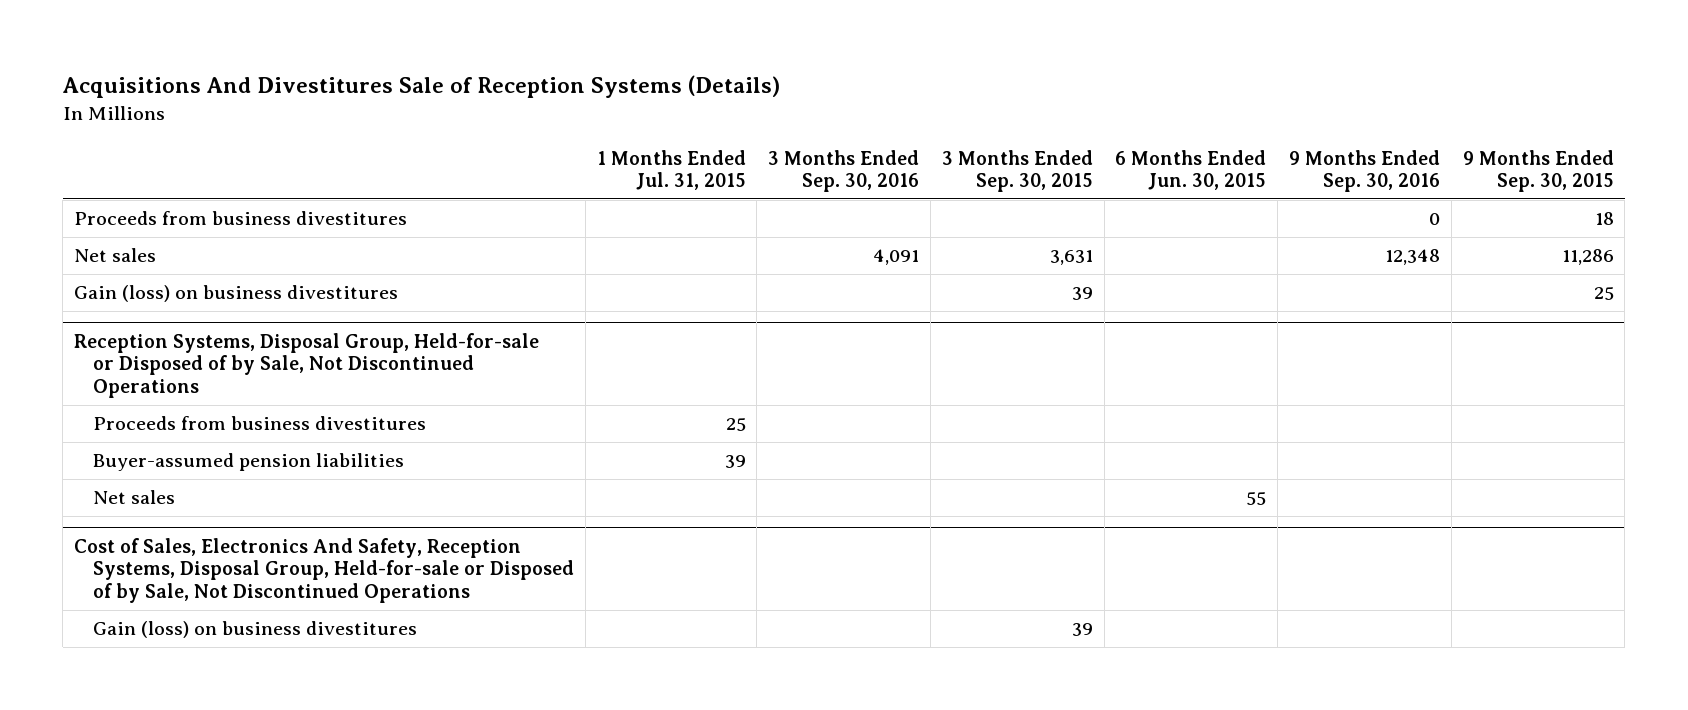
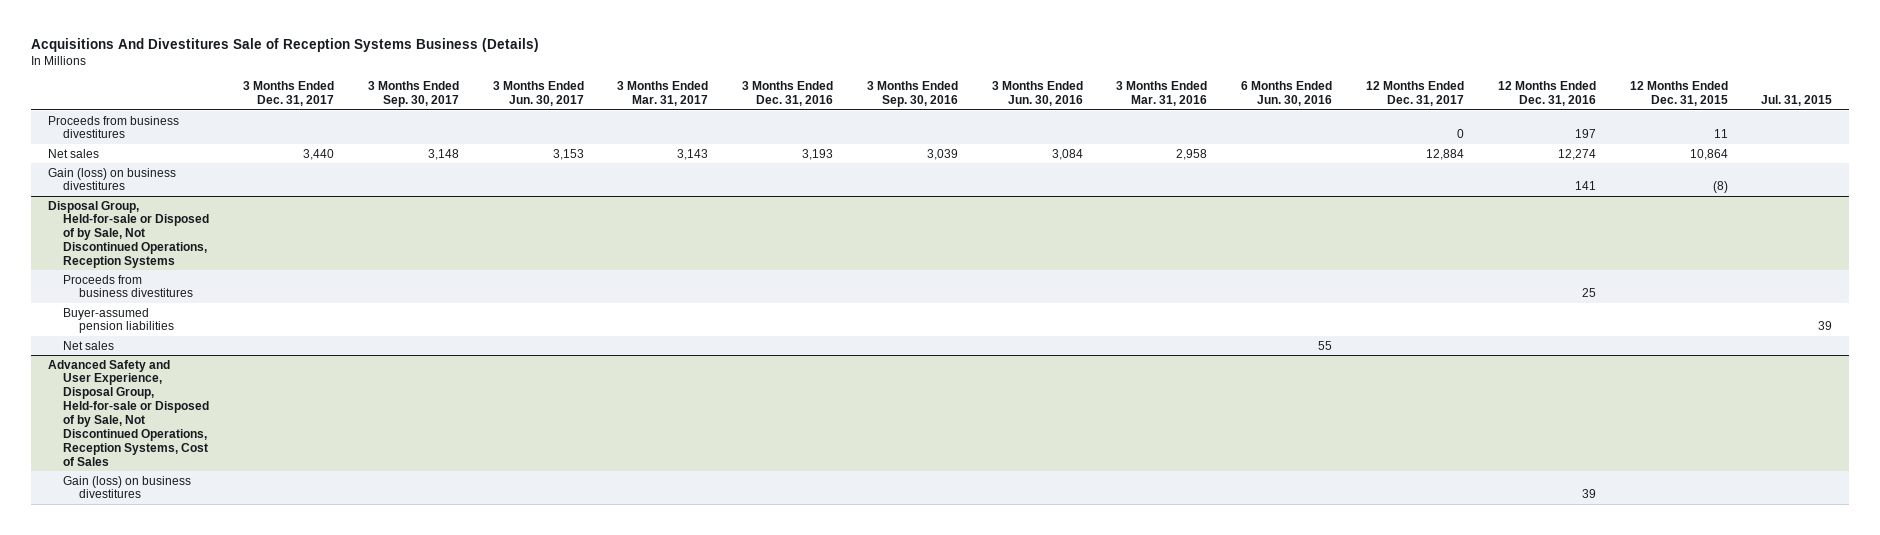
- Acquisitions And Divestitures Sale of Reception Systems (Details)
+ Acquisitions And Divestitures Sale of Reception Systems Business (Details)
- | 1 Months Ended Jul. 31, 2015 | 3 Months Ended Sep. 30, 2016 | 3 Months Ended Sep. 30, 2015 | 6 Months Ended Jun. 30, 2015 | 9 Months Ended Sep. 30, 2016 | 9 Months Ended Sep. 30, 2015
+ | 3 Months Ended Dec. 31, 2017 | 3 Months Ended Sep. 30, 2017 | 3 Months Ended Jun. 30, 2017 | 3 Months Ended Mar. 31, 2017 | 3 Months Ended Dec. 31, 2016 | 3 Months Ended Sep. 30, 2016 | 3 Months Ended Jun. 30, 2016 | 3 Months Ended Mar. 31, 2016 | 6 Months Ended Jun. 30, 2016 | 12 Months Ended Dec. 31, 2017 | 12 Months Ended Dec. 31, 2016 | 12 Months Ended Dec. 31, 2015 | Jul. 31, 2015
- Net sales | | 4,091 | 3,631 | | 12,348 | 11,286
+ Net sales | 3,440 | 3,148 | 3,153 | 3,143 | 3,193 | 3,039 | 3,084 | 2,958 | | 12,884 | 12,274 | 10,864 |
- Reception Systems, Disposal Group, Held-for-sale or Disposed of by Sale, Not Discontinued Operations
+ Disposal Group, Held-for-sale or Disposed of by Sale, Not Discontinued Operations, Reception Systems
- Cost of Sales, Electronics And Safety, Reception Systems, Disposal Group, Held-for-sale or Disposed of by Sale, Not Discontinued Operations
+ Advanced Safety and User Experience, Disposal Group, Held-for-sale or Disposed of by Sale, Not Discontinued Operations, Reception Systems, Cost of Sales

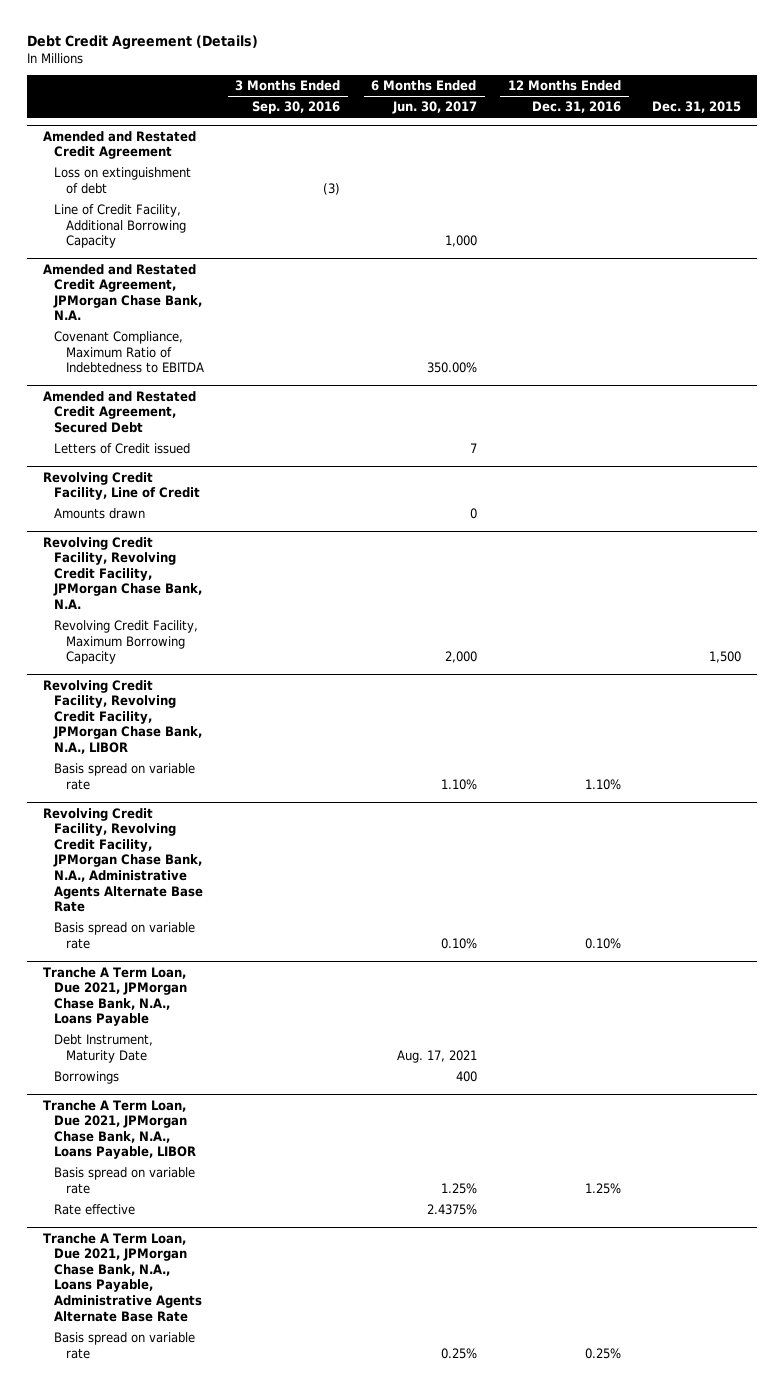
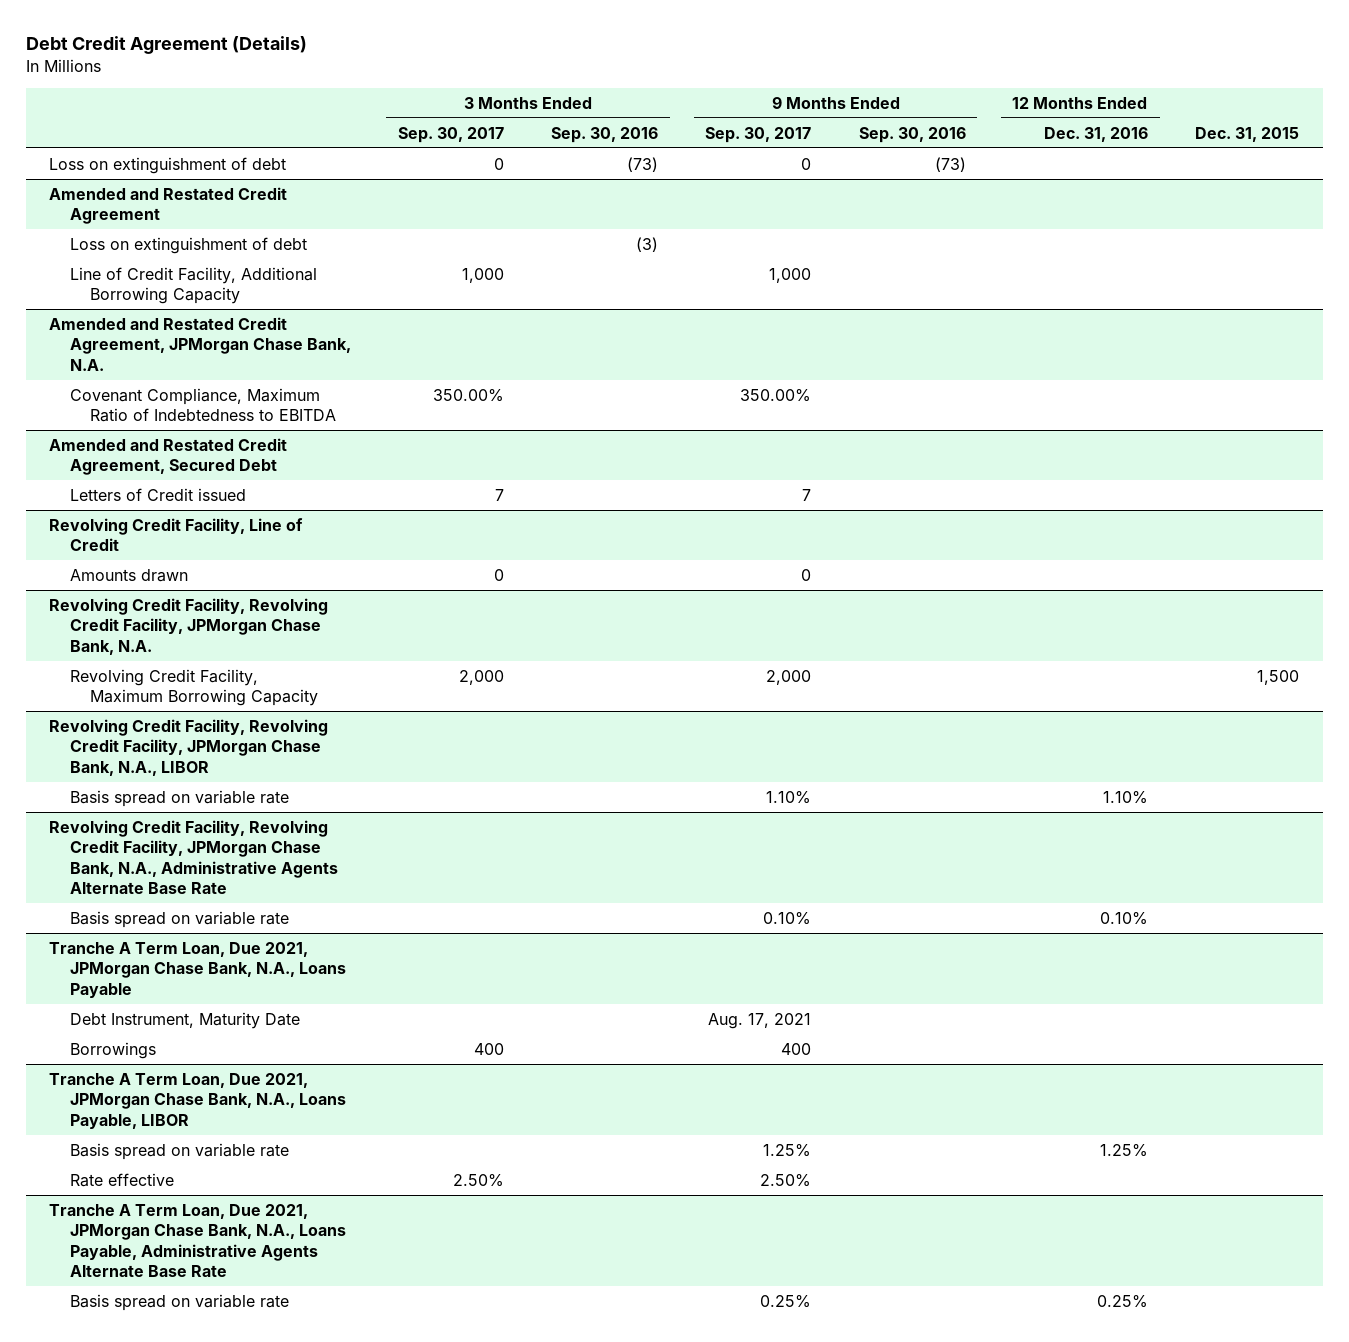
- | 3 Months Ended Sep. 30, 2016 | 6 Months Ended Jun. 30, 2017 | 12 Months Ended Dec. 31, 2016 | Dec. 31, 2015
+ | 3 Months Ended Sep. 30, 2017 | 3 Months Ended Sep. 30, 2016 | 9 Months Ended Sep. 30, 2017 | 9 Months Ended Sep. 30, 2016 | 12 Months Ended Dec. 31, 2016 | Dec. 31, 2015
+ Loss on extinguishment of debt | 0 | (73) | 0 | (73) | |

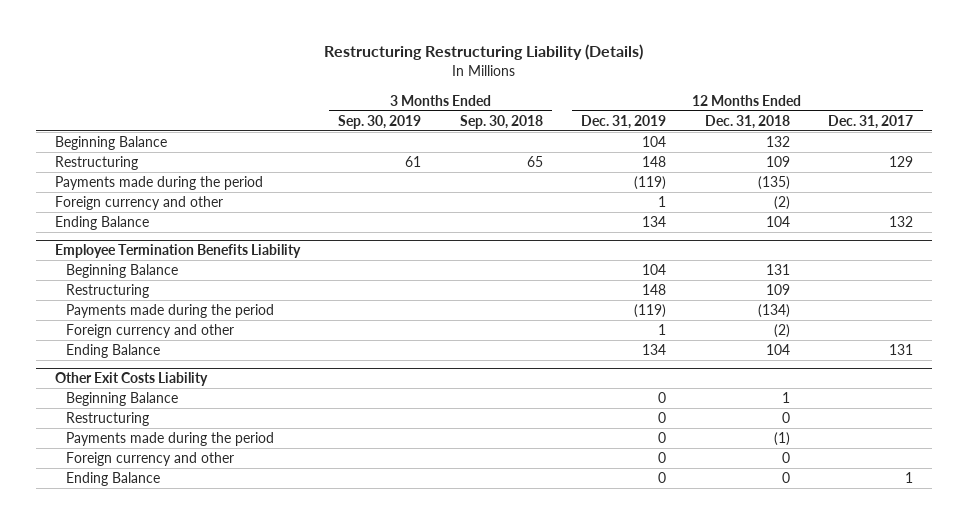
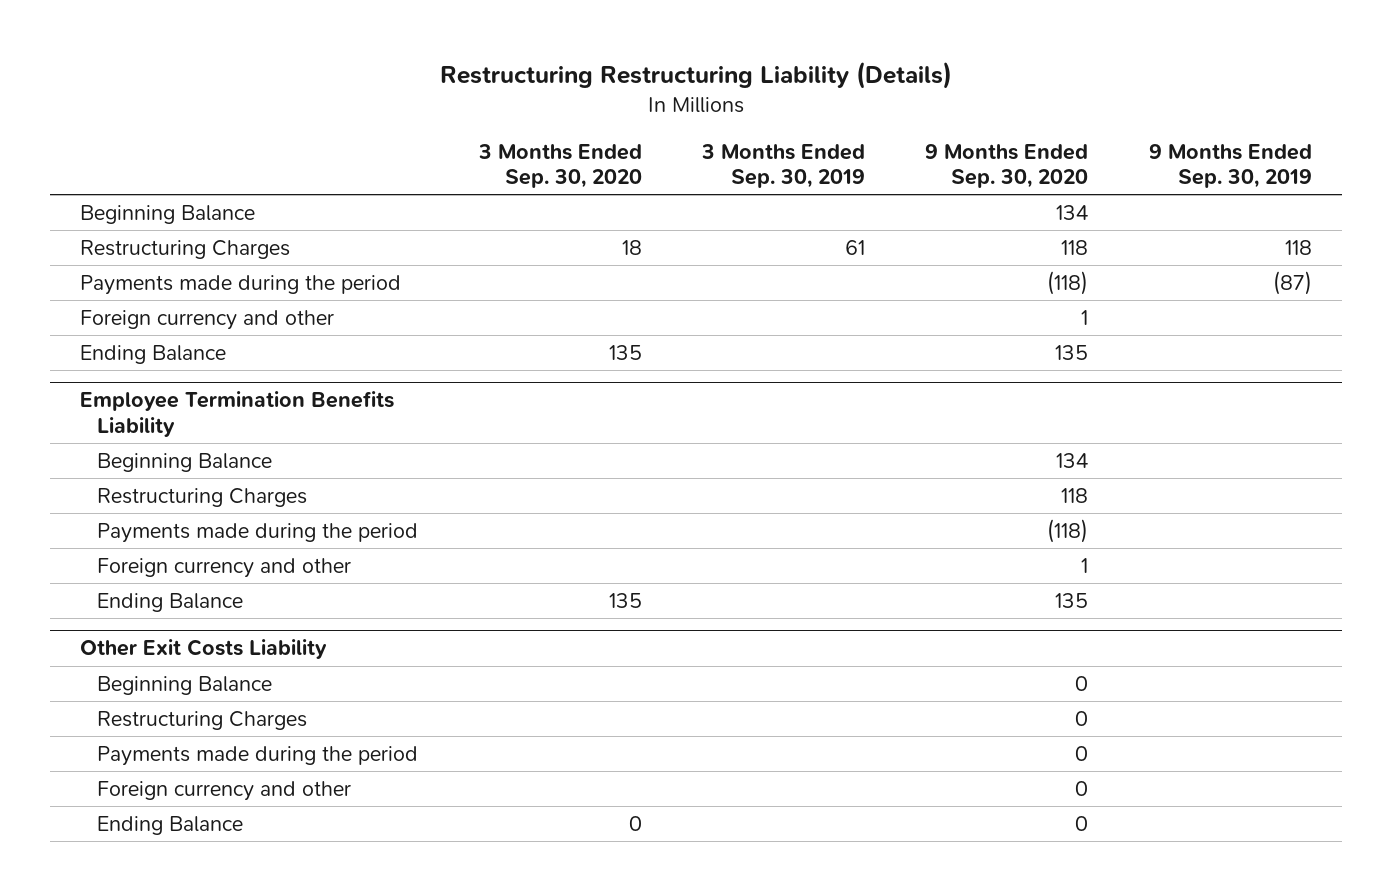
- | 3 Months Ended Sep. 30, 2019 | 3 Months Ended Sep. 30, 2018 | 12 Months Ended Dec. 31, 2019 | 12 Months Ended Dec. 31, 2018 | 12 Months Ended Dec. 31, 2017
+ | 3 Months Ended Sep. 30, 2020 | 3 Months Ended Sep. 30, 2019 | 9 Months Ended Sep. 30, 2020 | 9 Months Ended Sep. 30, 2019
- Restructuring | 61 | 65 | 148 | 109 | 129
+ Restructuring Charges | 18 | 61 | 118 | 118
@ Employee Termination Benefits Liability
- Restructuring | | | 148 | 109 |
+ Restructuring Charges | | | 118 |
@ Other Exit Costs Liability
- Restructuring | | | 0 | 0 |
+ Restructuring Charges | | | 0 |

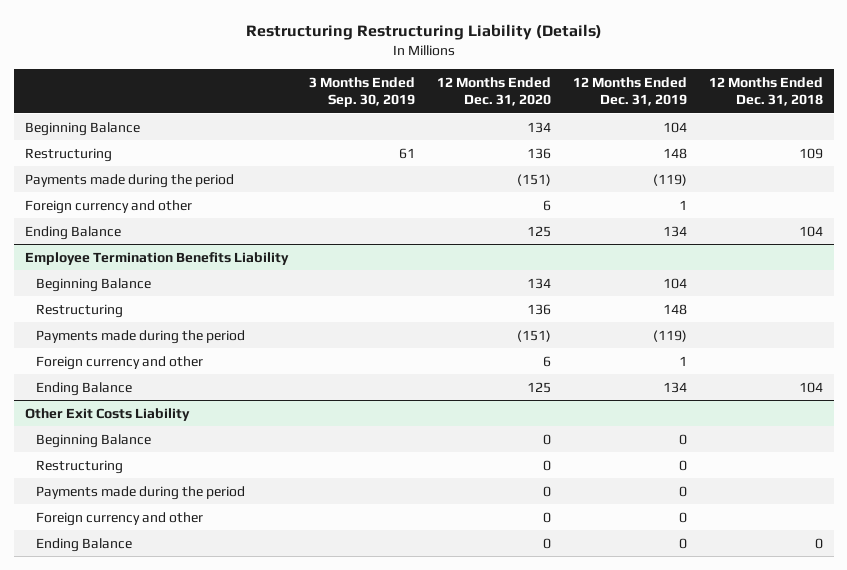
- | 3 Months Ended Sep. 30, 2020 | 3 Months Ended Sep. 30, 2019 | 9 Months Ended Sep. 30, 2020 | 9 Months Ended Sep. 30, 2019
+ | 3 Months Ended Sep. 30, 2019 | 12 Months Ended Dec. 31, 2020 | 12 Months Ended Dec. 31, 2019 | 12 Months Ended Dec. 31, 2018
- Restructuring Charges | 18 | 61 | 118 | 118
+ Restructuring | 61 | 136 | 148 | 109
@ Employee Termination Benefits Liability
- Restructuring Charges | | | 118 |
+ Restructuring | | 136 | 148 |
@ Other Exit Costs Liability
- Restructuring Charges | | | 0 |
+ Restructuring | | 0 | 0 |

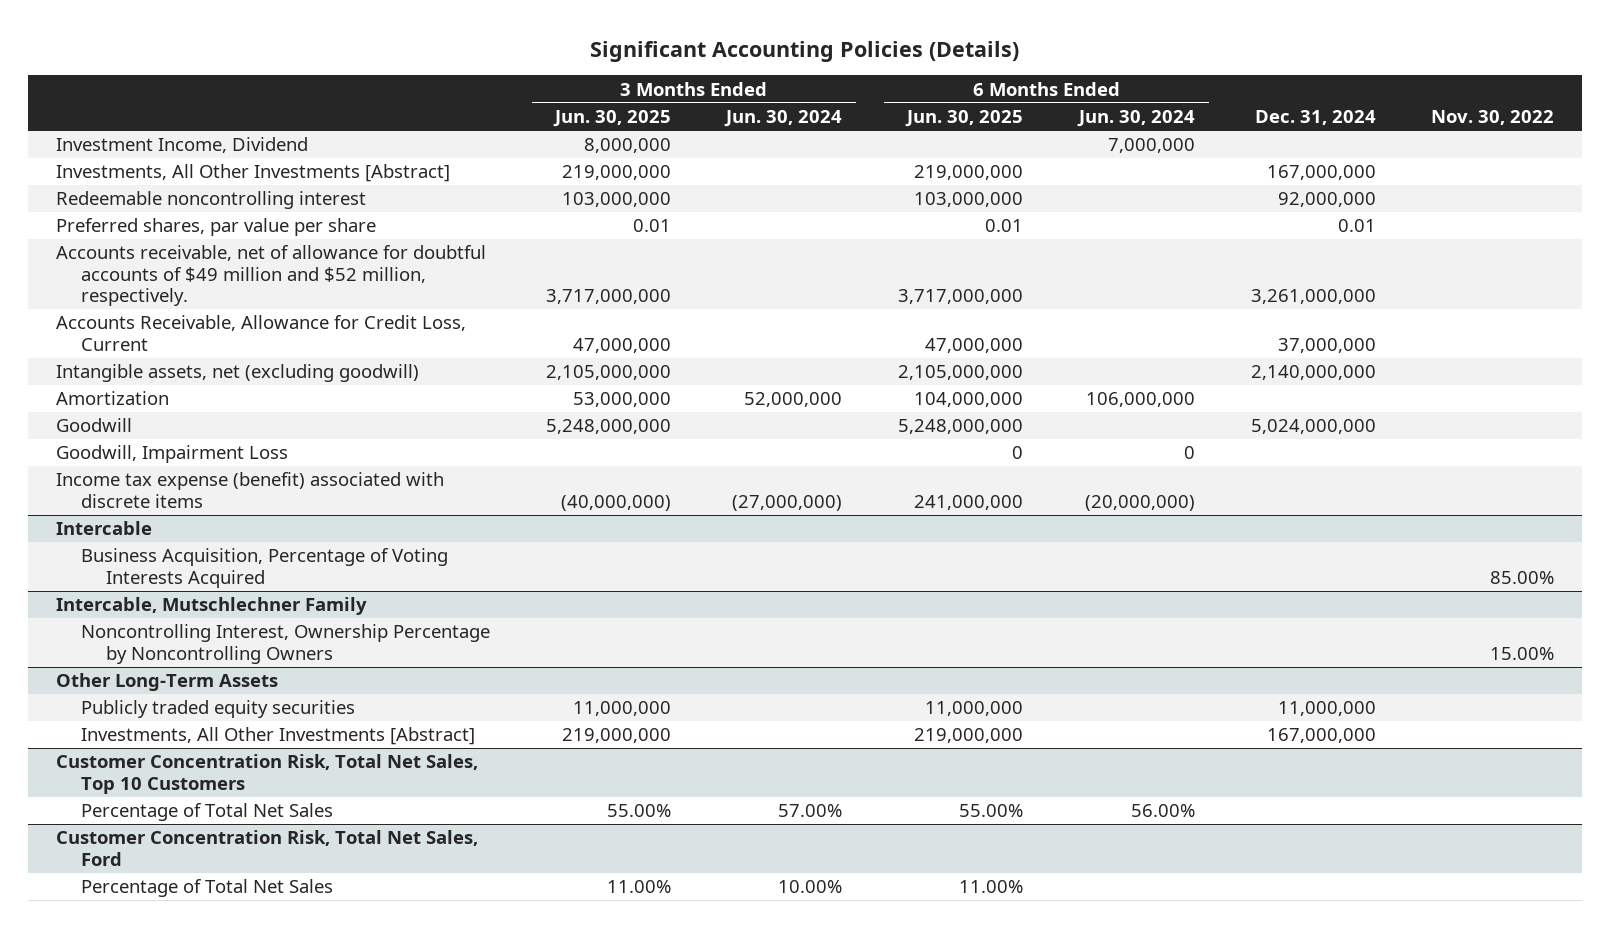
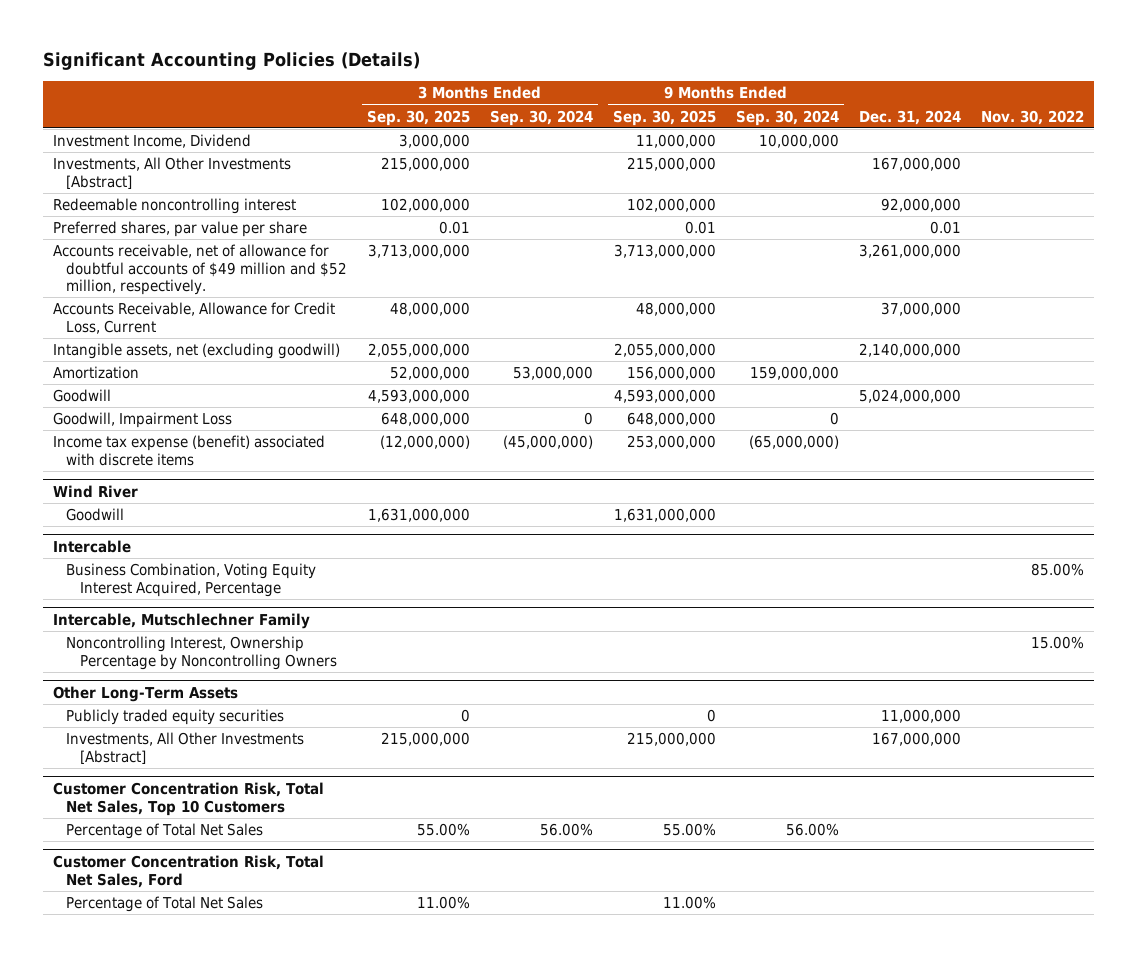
- | 3 Months Ended Jun. 30, 2025 | 3 Months Ended Jun. 30, 2024 | 6 Months Ended Jun. 30, 2025 | 6 Months Ended Jun. 30, 2024 | Dec. 31, 2024 | Nov. 30, 2022
+ | 3 Months Ended Sep. 30, 2025 | 3 Months Ended Sep. 30, 2024 | 9 Months Ended Sep. 30, 2025 | 9 Months Ended Sep. 30, 2024 | Dec. 31, 2024 | Nov. 30, 2022
+ Wind River
+ Goodwill | 1,631,000,000 | | 1,631,000,000 | | |
@ Intercable
- Business Acquisition, Percentage of Voting Interests Acquired | | | | | | 85.00%
+ Business Combination, Voting Equity Interest Acquired, Percentage | | | | | | 85.00%

